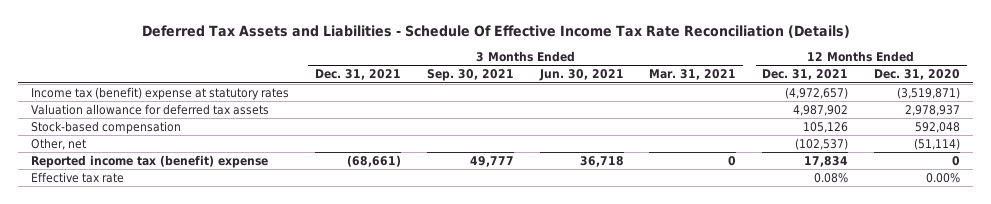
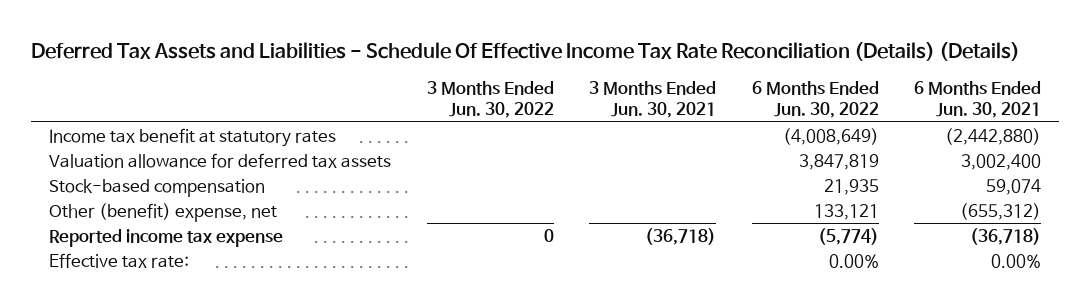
- Deferred Tax Assets and Liabilities - Schedule Of Effective Income Tax Rate Reconciliation (Details)
+ Deferred Tax Assets and Liabilities - Schedule Of Effective Income Tax Rate Reconciliation (Details) (Details)
- | 3 Months Ended Dec. 31, 2021 | 3 Months Ended Sep. 30, 2021 | 3 Months Ended Jun. 30, 2021 | 3 Months Ended Mar. 31, 2021 | 12 Months Ended Dec. 31, 2021 | 12 Months Ended Dec. 31, 2020
+ | 3 Months Ended Jun. 30, 2022 | 3 Months Ended Jun. 30, 2021 | 6 Months Ended Jun. 30, 2022 | 6 Months Ended Jun. 30, 2021
- Income tax (benefit) expense at statutory rates | | | | | (4,972,657) | (3,519,871)
+ Income tax benefit at statutory rates | | | (4,008,649) | (2,442,880)
- Other, net | | | | | (102,537) | (51,114)
- Reported income tax (benefit) expense | (68,661) | 49,777 | 36,718 | 0 | 17,834 | 0
- Effective tax rate | | | | | 0.08% | 0.00%
+ Other (benefit) expense, net | | | 133,121 | (655,312)
+ Reported income tax expense | 0 | (36,718) | (5,774) | (36,718)
+ Effective tax rate: | | | 0.00% | 0.00%

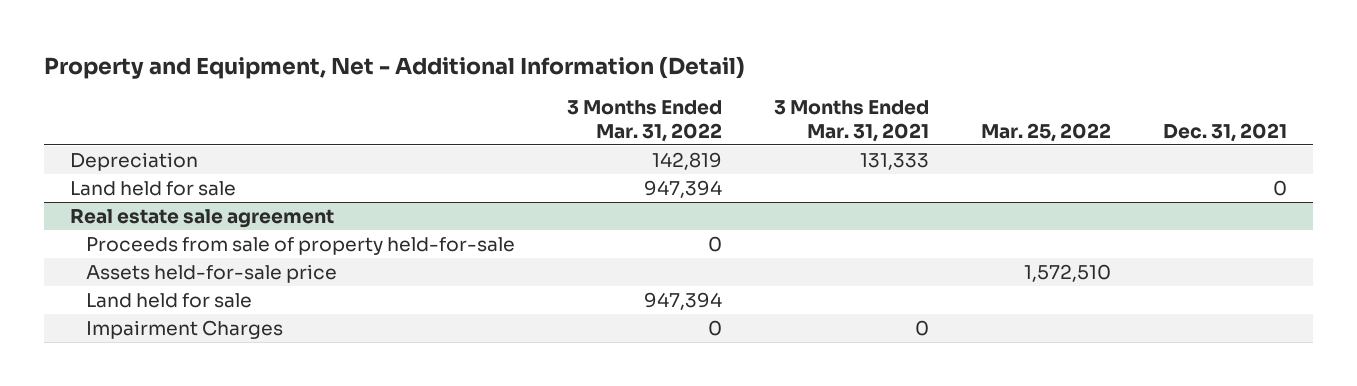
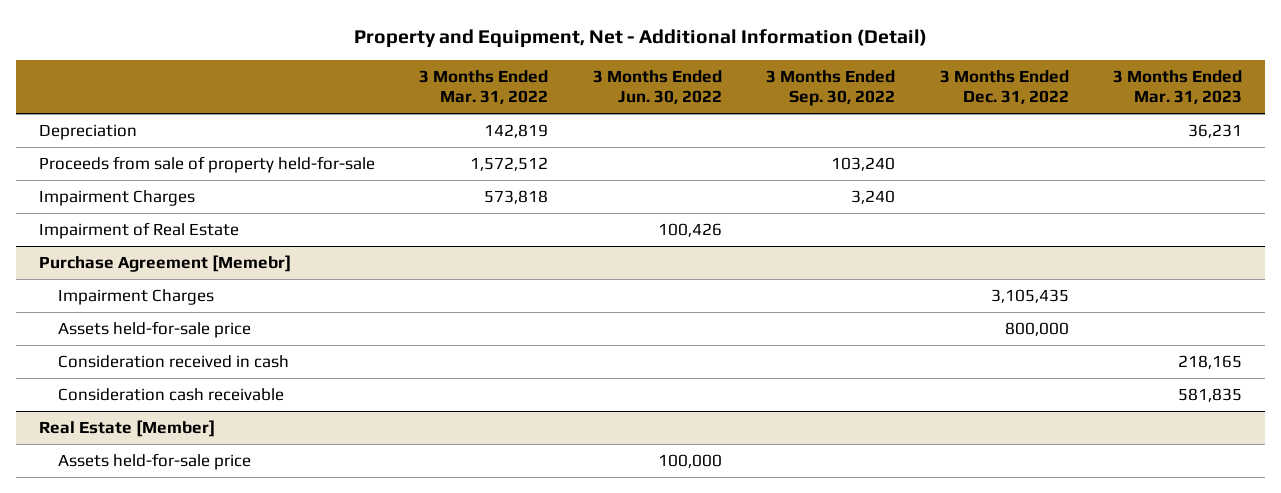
- | 3 Months Ended Mar. 31, 2022 | 3 Months Ended Mar. 31, 2021 | Mar. 25, 2022 | Dec. 31, 2021
+ | 3 Months Ended Mar. 31, 2022 | 3 Months Ended Jun. 30, 2022 | 3 Months Ended Sep. 30, 2022 | 3 Months Ended Dec. 31, 2022 | 3 Months Ended Mar. 31, 2023
- Land held for sale | 947,394 | | | 0
- Real estate sale agreement
- Proceeds from sale of property held-for-sale | 0 | | |
+ Proceeds from sale of property held-for-sale | 1,572,512 | | 103,240 | |
+ Impairment Charges | 573,818 | | 3,240 | |
+ Impairment of Real Estate | | 100,426 | | |
+ Purchase Agreement [Memebr]
+ Impairment Charges | | | | 3,105,435 |
+ Assets held-for-sale price | | | | 800,000 |
+ Consideration received in cash | | | | | 218,165
+ Consideration cash receivable | | | | | 581,835
+ Real Estate [Member]
- Land held for sale | 947,394 | | |
- Impairment Charges | 0 | 0 | |

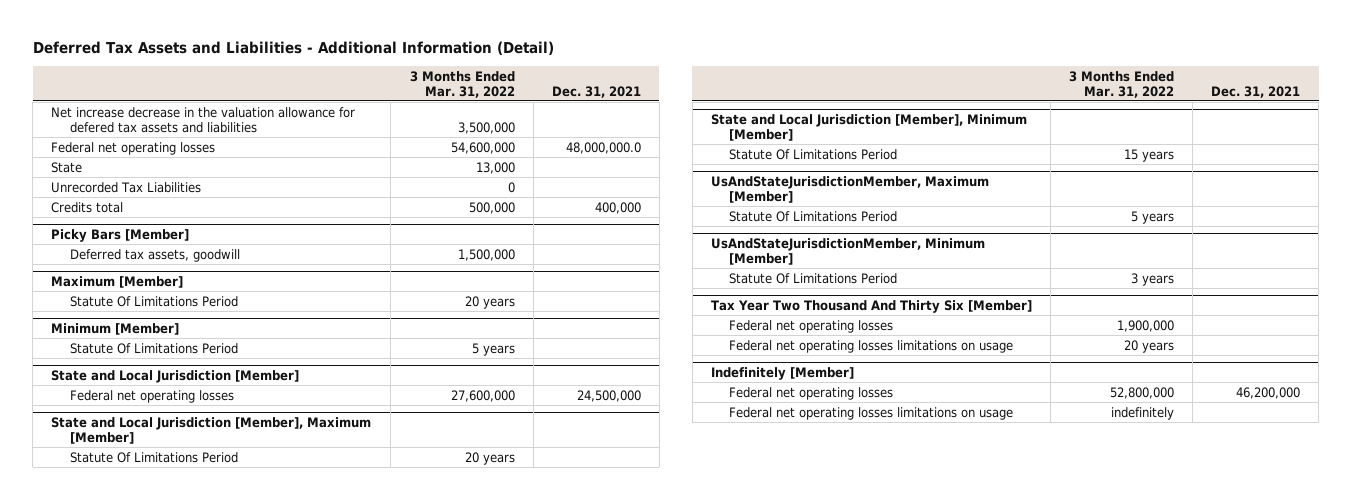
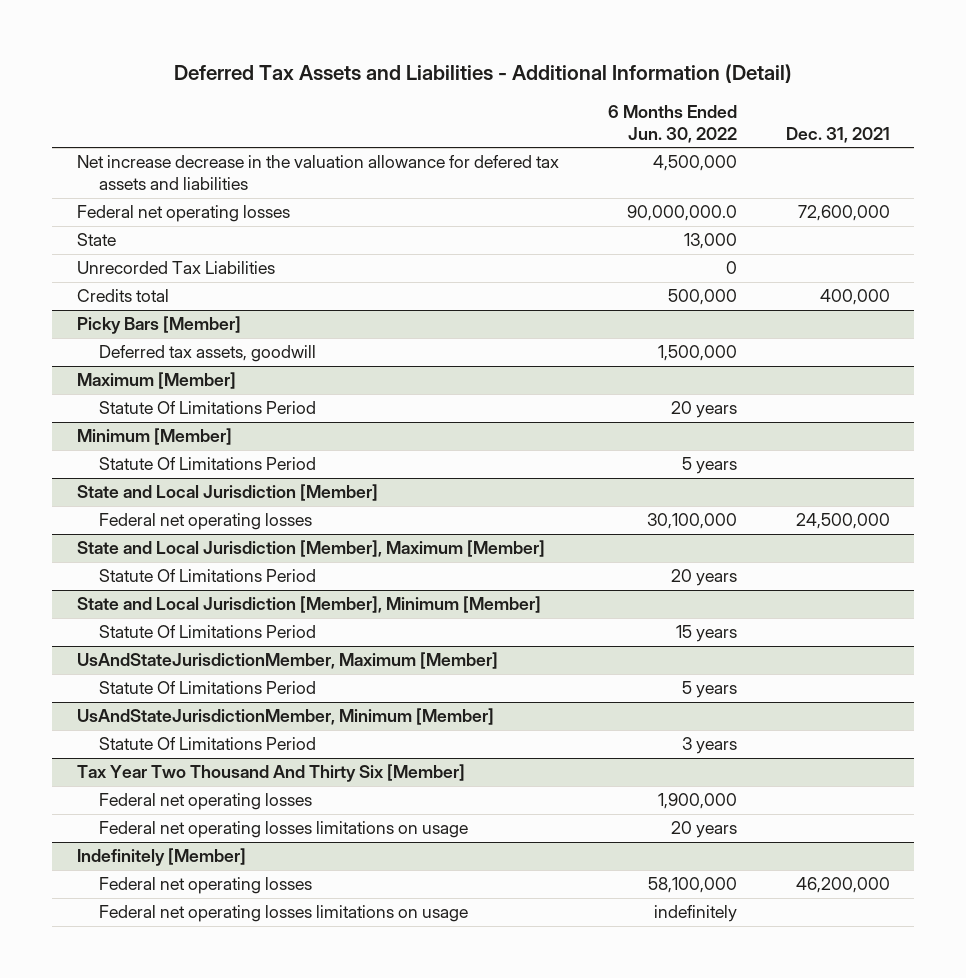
- | 3 Months Ended Mar. 31, 2022 | Dec. 31, 2021
+ | 6 Months Ended Jun. 30, 2022 | Dec. 31, 2021
- Federal net operating losses | 54,600,000 | 48,000,000.0
+ Federal net operating losses | 90,000,000.0 | 72,600,000

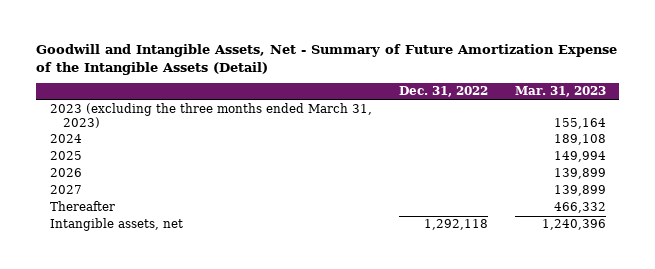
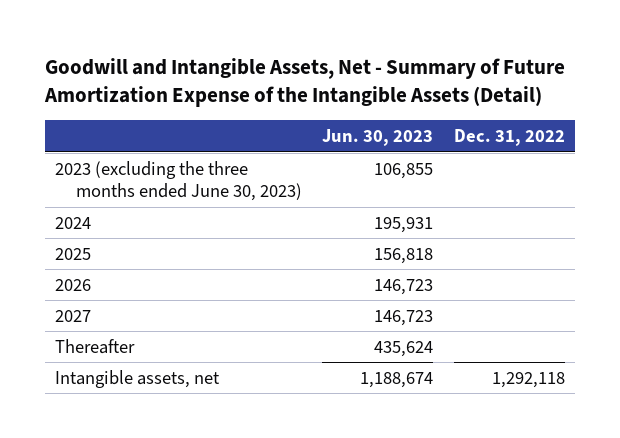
- | Dec. 31, 2022 | Mar. 31, 2023
+ | Jun. 30, 2023 | Dec. 31, 2022
- 2023 (excluding the three months ended March 31, 2023) | | 155,164
+ 2023 (excluding the three months ended June 30, 2023) | 106,855 |

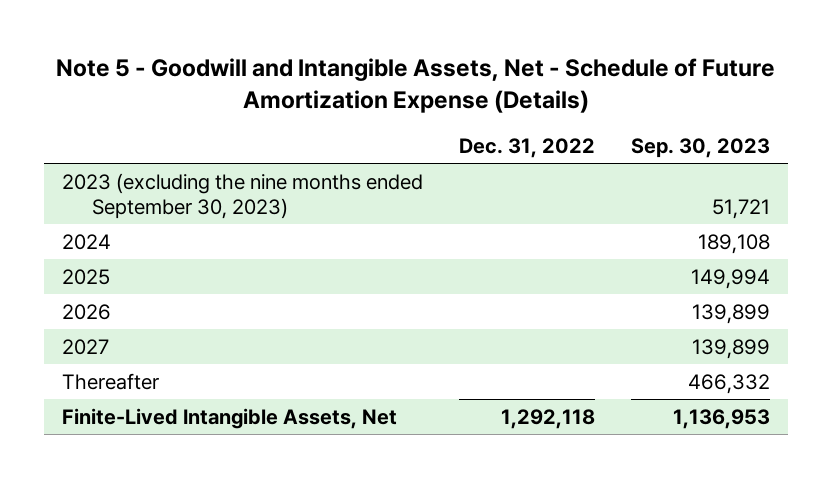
- Goodwill and Intangible Assets, Net - Summary of Future Amortization Expense of the Intangible Assets (Detail)
+ Note 5 - Goodwill and Intangible Assets, Net - Schedule of Future Amortization Expense (Details)
- | Jun. 30, 2023 | Dec. 31, 2022
+ | Dec. 31, 2022 | Sep. 30, 2023
- 2023 (excluding the three months ended June 30, 2023) | 106,855 |
+ 2023 (excluding the nine months ended September 30, 2023) | | 51,721
- Intangible assets, net | 1,188,674 | 1,292,118
+ Finite-Lived Intangible Assets, Net | 1,292,118 | 1,136,953

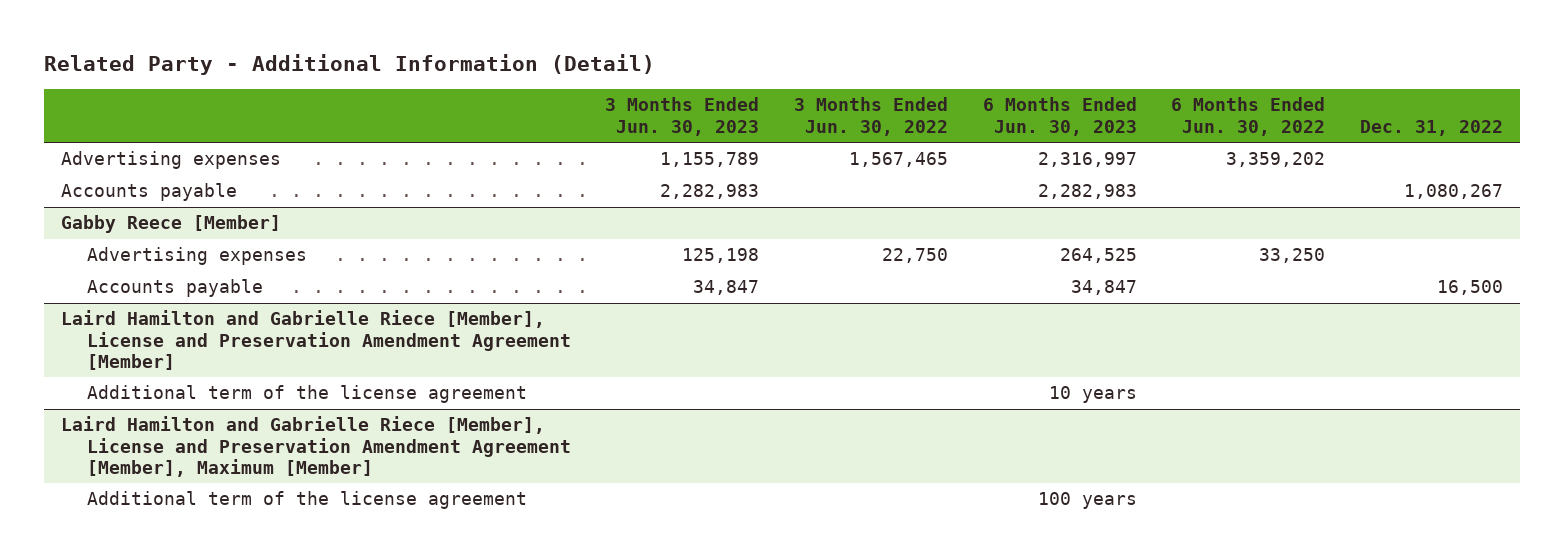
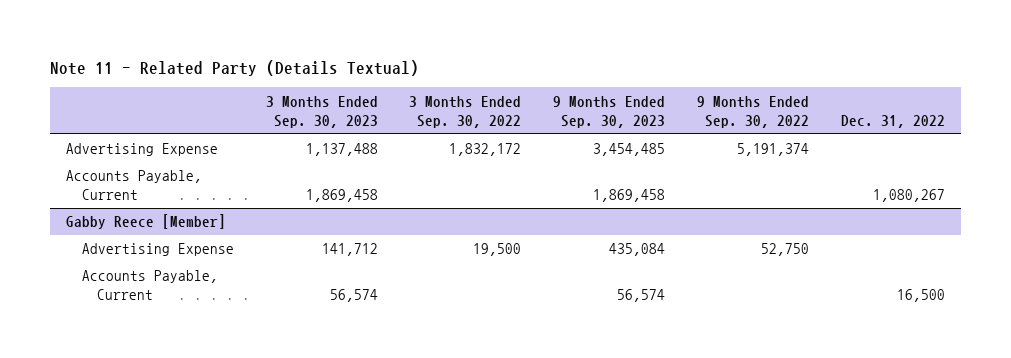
- Related Party - Additional Information (Detail)
+ Note 11 - Related Party (Details Textual)
- | 3 Months Ended Jun. 30, 2023 | 3 Months Ended Jun. 30, 2022 | 6 Months Ended Jun. 30, 2023 | 6 Months Ended Jun. 30, 2022 | Dec. 31, 2022
+ | 3 Months Ended Sep. 30, 2023 | 3 Months Ended Sep. 30, 2022 | 9 Months Ended Sep. 30, 2023 | 9 Months Ended Sep. 30, 2022 | Dec. 31, 2022
- Advertising expenses | 1,155,789 | 1,567,465 | 2,316,997 | 3,359,202 |
- Accounts payable | 2,282,983 | | 2,282,983 | | 1,080,267
+ Advertising Expense | 1,137,488 | 1,832,172 | 3,454,485 | 5,191,374 |
+ Accounts Payable, Current | 1,869,458 | | 1,869,458 | | 1,080,267
@ Gabby Reece [Member]
- Advertising expenses | 125,198 | 22,750 | 264,525 | 33,250 |
- Accounts payable | 34,847 | | 34,847 | | 16,500
- Laird Hamilton and Gabrielle Riece [Member], License and Preservation Amendment Agreement [Member]
- Additional term of the license agreement | | | 10 years | |
- Laird Hamilton and Gabrielle Riece [Member], License and Preservation Amendment Agreement [Member], Maximum [Member]
- Additional term of the license agreement | | | 100 years | |
@ Gabby Reece [Member]
+ Advertising Expense | 141,712 | 19,500 | 435,084 | 52,750 |
+ Accounts Payable, Current | 56,574 | | 56,574 | | 16,500

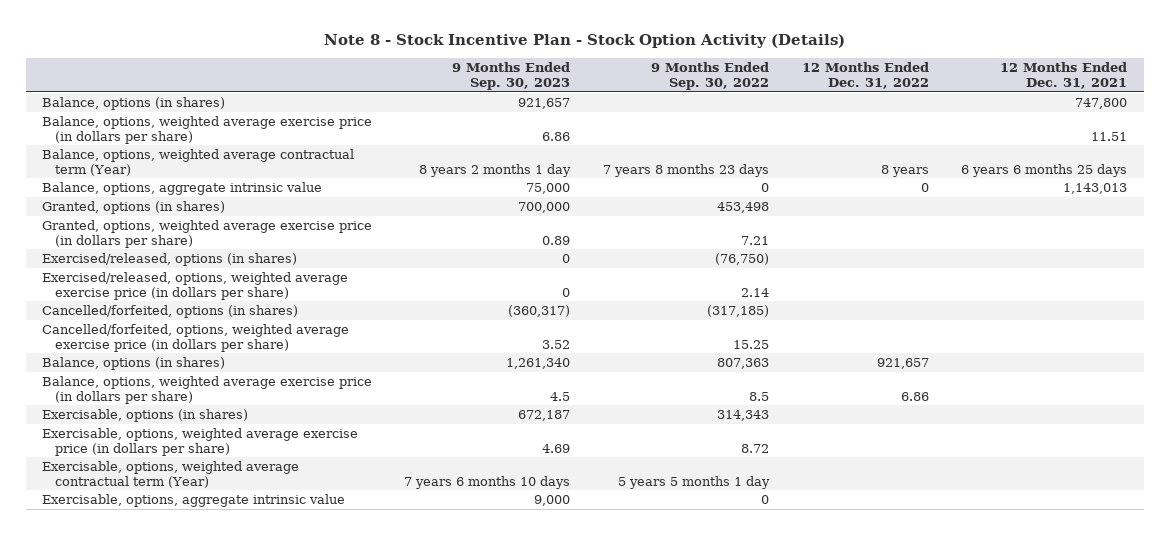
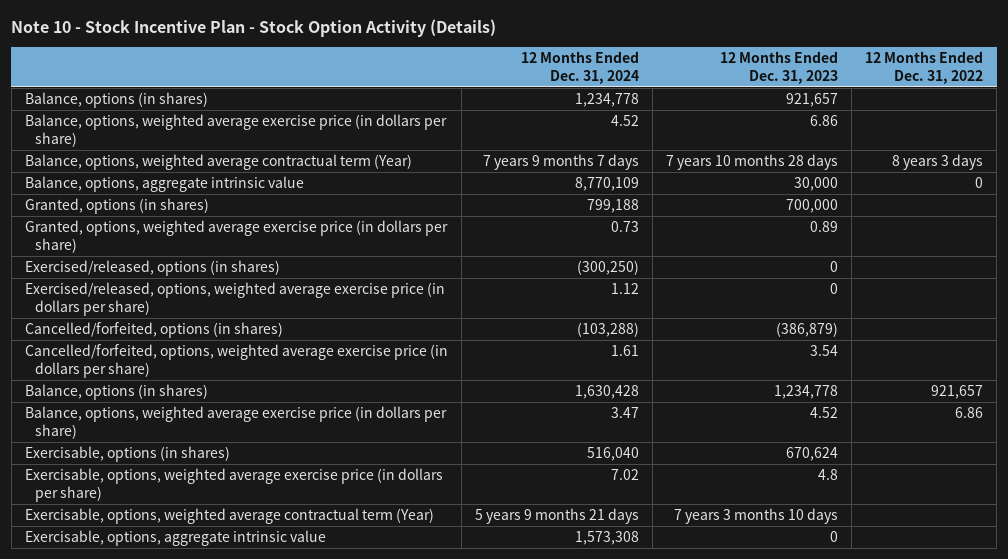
- Note 8 - Stock Incentive Plan - Stock Option Activity (Details)
+ Note 10 - Stock Incentive Plan - Stock Option Activity (Details)
- | 9 Months Ended Sep. 30, 2023 | 9 Months Ended Sep. 30, 2022 | 12 Months Ended Dec. 31, 2022 | 12 Months Ended Dec. 31, 2021
+ | 12 Months Ended Dec. 31, 2024 | 12 Months Ended Dec. 31, 2023 | 12 Months Ended Dec. 31, 2022
- Balance, options, weighted average contractual term (Year) | 8 years 2 months 1 day | 7 years 8 months 23 days | 8 years | 6 years 6 months 25 days
+ Balance, options, weighted average contractual term (Year) | 7 years 9 months 7 days | 7 years 10 months 28 days | 8 years 3 days

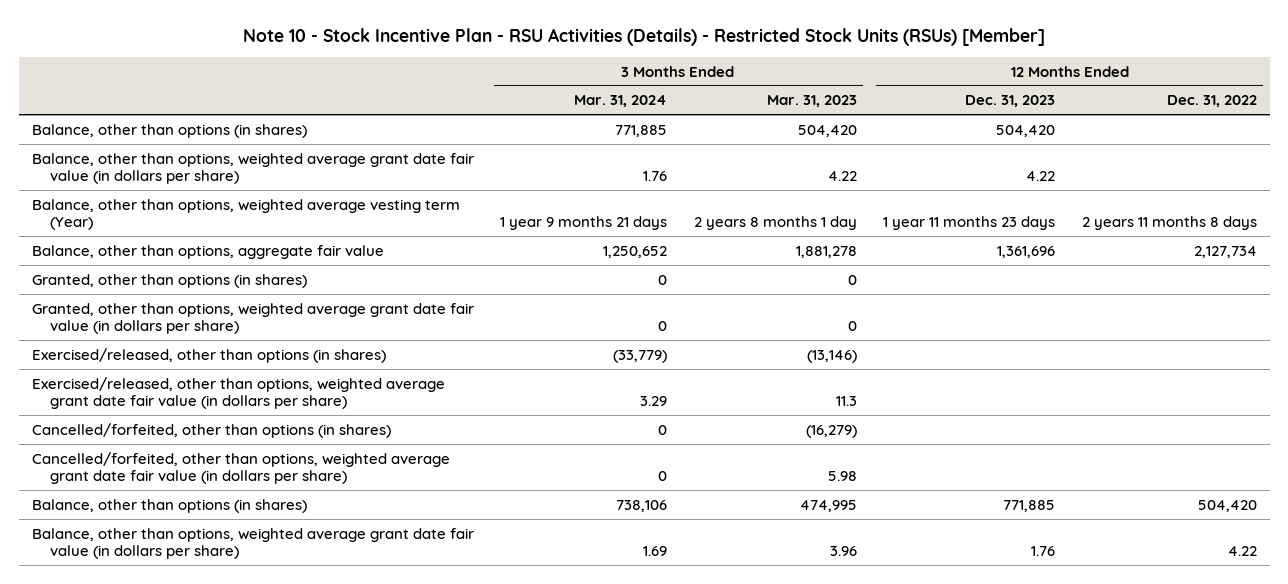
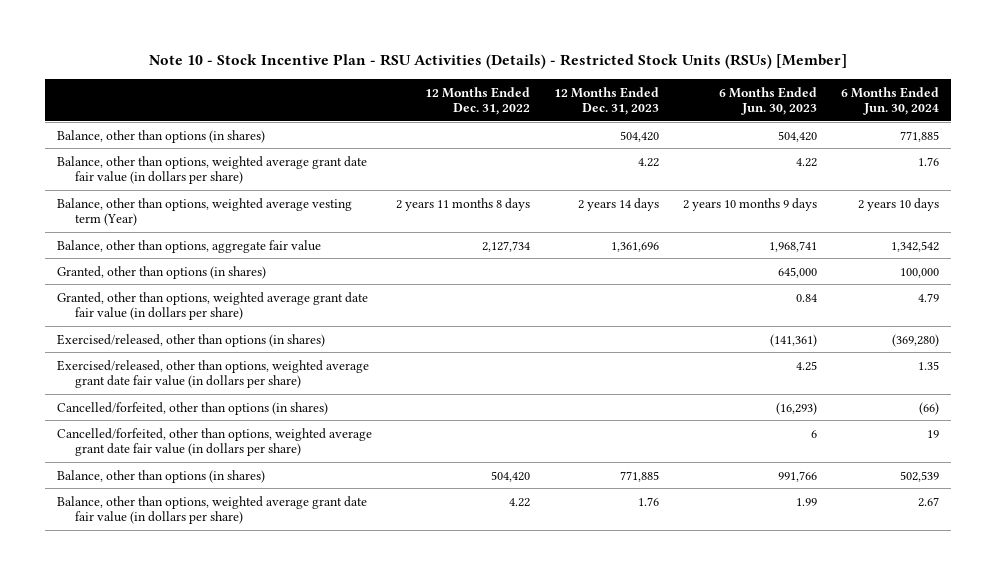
- | 3 Months Ended Mar. 31, 2024 | 3 Months Ended Mar. 31, 2023 | 12 Months Ended Dec. 31, 2023 | 12 Months Ended Dec. 31, 2022
+ | 12 Months Ended Dec. 31, 2022 | 12 Months Ended Dec. 31, 2023 | 6 Months Ended Jun. 30, 2023 | 6 Months Ended Jun. 30, 2024
- Balance, other than options, weighted average vesting term (Year) | 1 year 9 months 21 days | 2 years 8 months 1 day | 1 year 11 months 23 days | 2 years 11 months 8 days
+ Balance, other than options, weighted average vesting term (Year) | 2 years 11 months 8 days | 2 years 14 days | 2 years 10 months 9 days | 2 years 10 days

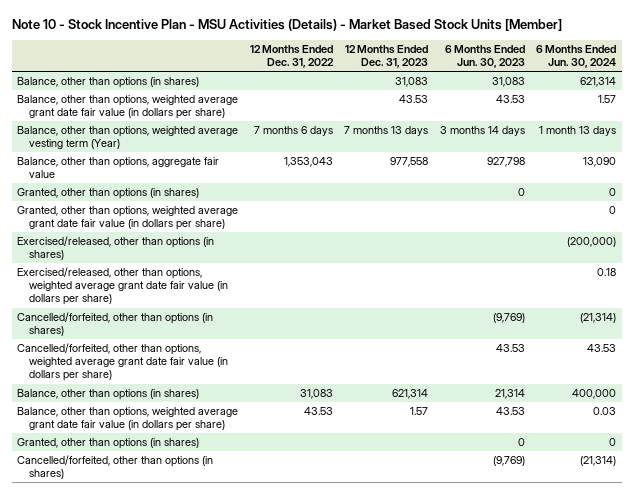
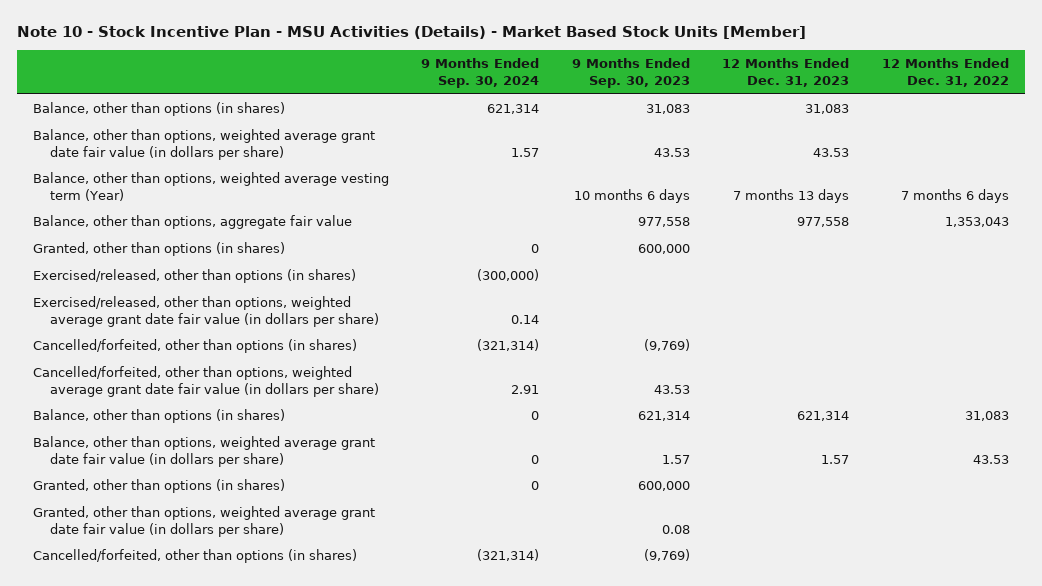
- | 12 Months Ended Dec. 31, 2022 | 12 Months Ended Dec. 31, 2023 | 6 Months Ended Jun. 30, 2023 | 6 Months Ended Jun. 30, 2024
+ | 9 Months Ended Sep. 30, 2024 | 9 Months Ended Sep. 30, 2023 | 12 Months Ended Dec. 31, 2023 | 12 Months Ended Dec. 31, 2022
moved down: Granted, other than options, weighted average grant date fair value (in dollars per share) | | 0.08 | |

